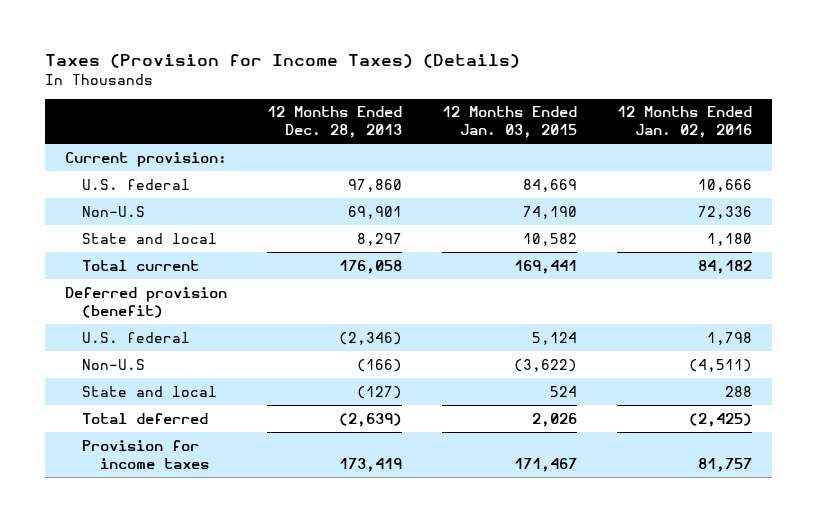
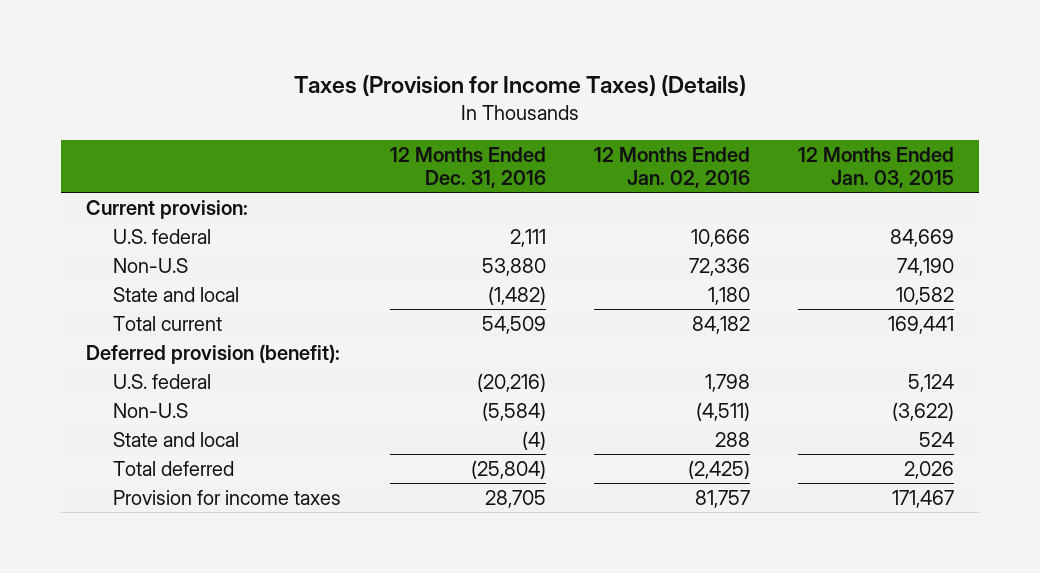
- | 12 Months Ended Dec. 28, 2013 | 12 Months Ended Jan. 03, 2015 | 12 Months Ended Jan. 02, 2016
+ | 12 Months Ended Dec. 31, 2016 | 12 Months Ended Jan. 02, 2016 | 12 Months Ended Jan. 03, 2015
- Deferred provision (benefit)
+ Deferred provision (benefit):

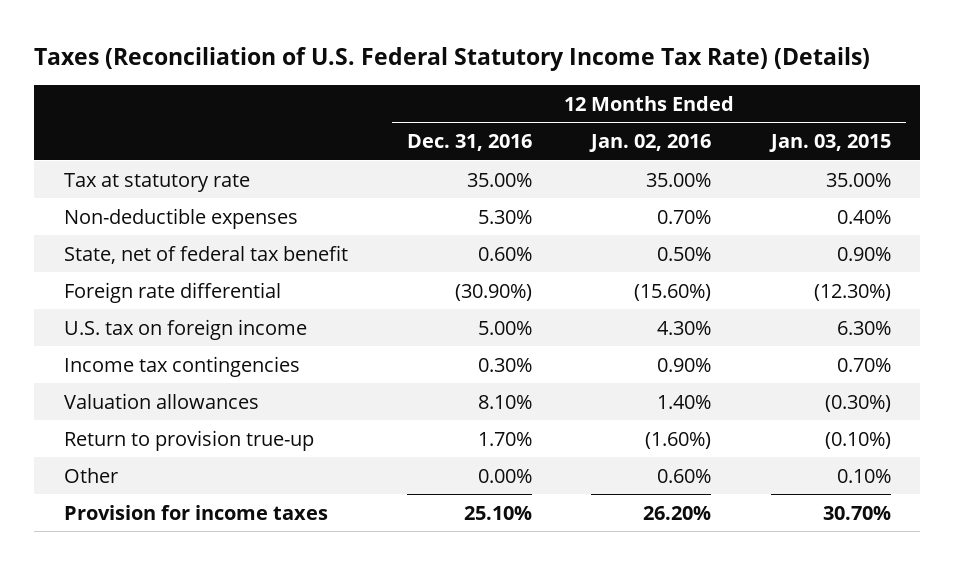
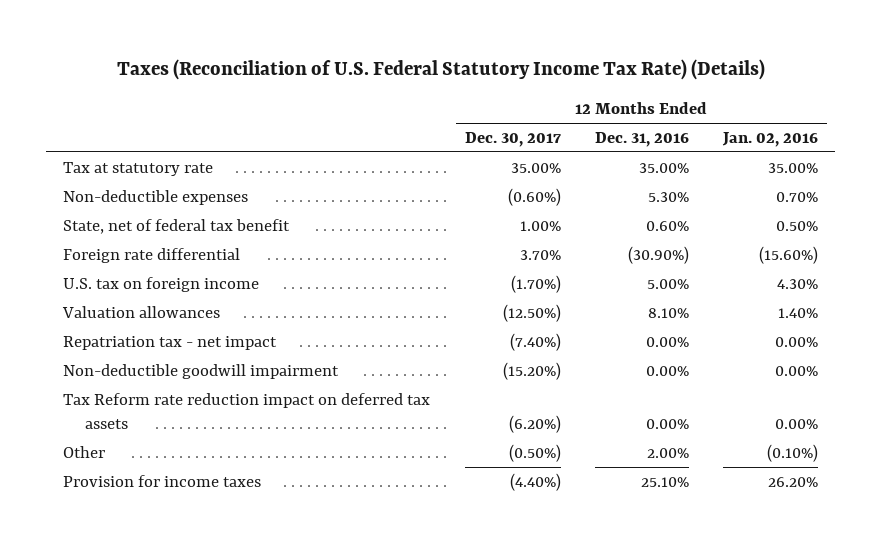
- | 12 Months Ended Dec. 31, 2016 | 12 Months Ended Jan. 02, 2016 | 12 Months Ended Jan. 03, 2015
+ | 12 Months Ended Dec. 30, 2017 | 12 Months Ended Dec. 31, 2016 | 12 Months Ended Jan. 02, 2016
- Income tax contingencies | 0.30% | 0.90% | 0.70%
- Return to provision true-up | 1.70% | (1.60%) | (0.10%)
- Other | 0.00% | 0.60% | 0.10%
+ Repatriation tax - net impact | (7.40%) | 0.00% | 0.00%
+ Non-deductible goodwill impairment | (15.20%) | 0.00% | 0.00%
+ Tax Reform rate reduction impact on deferred tax assets | (6.20%) | 0.00% | 0.00%
+ Other | (0.50%) | 2.00% | (0.10%)

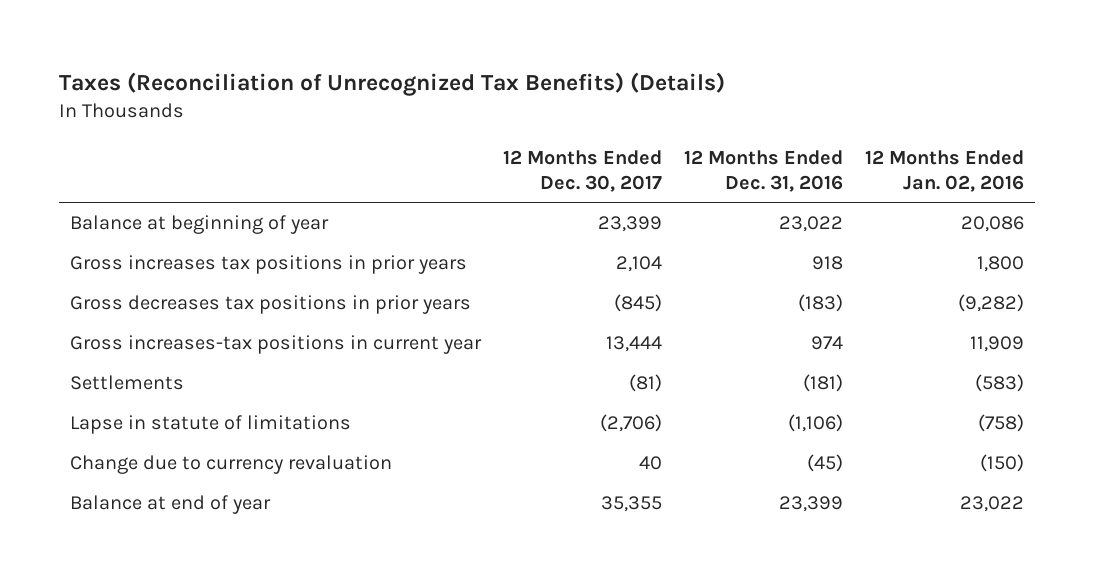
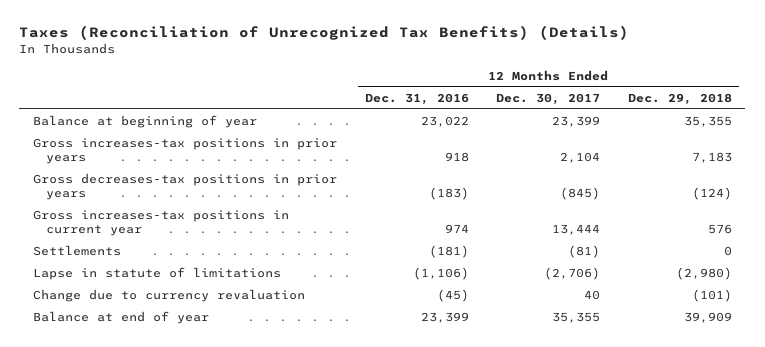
- | 12 Months Ended Dec. 30, 2017 | 12 Months Ended Dec. 31, 2016 | 12 Months Ended Jan. 02, 2016
+ | 12 Months Ended Dec. 31, 2016 | 12 Months Ended Dec. 30, 2017 | 12 Months Ended Dec. 29, 2018
- Gross increases tax positions in prior years | 2,104 | 918 | 1,800
- Gross decreases tax positions in prior years | (845) | (183) | (9,282)
+ Gross increases-tax positions in prior years | 918 | 2,104 | 7,183
+ Gross decreases-tax positions in prior years | (183) | (845) | (124)

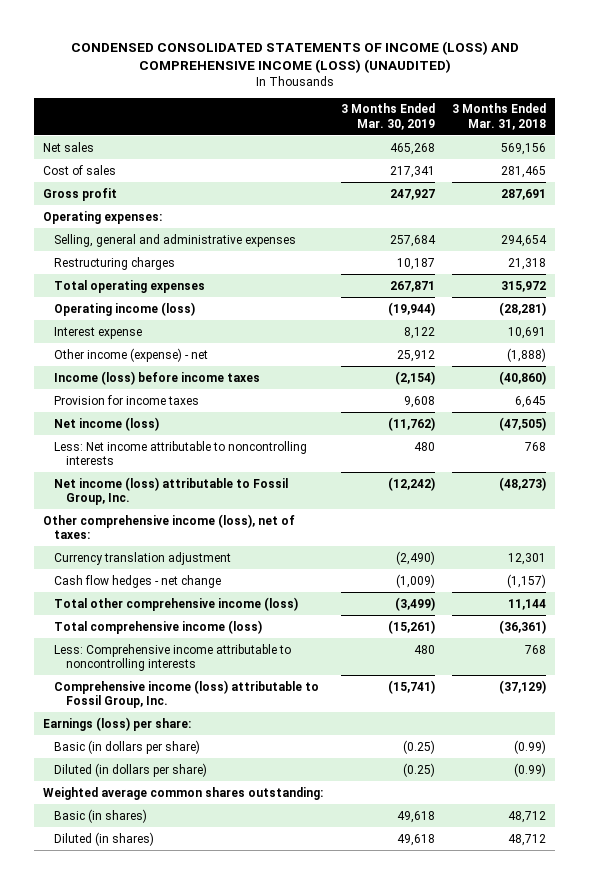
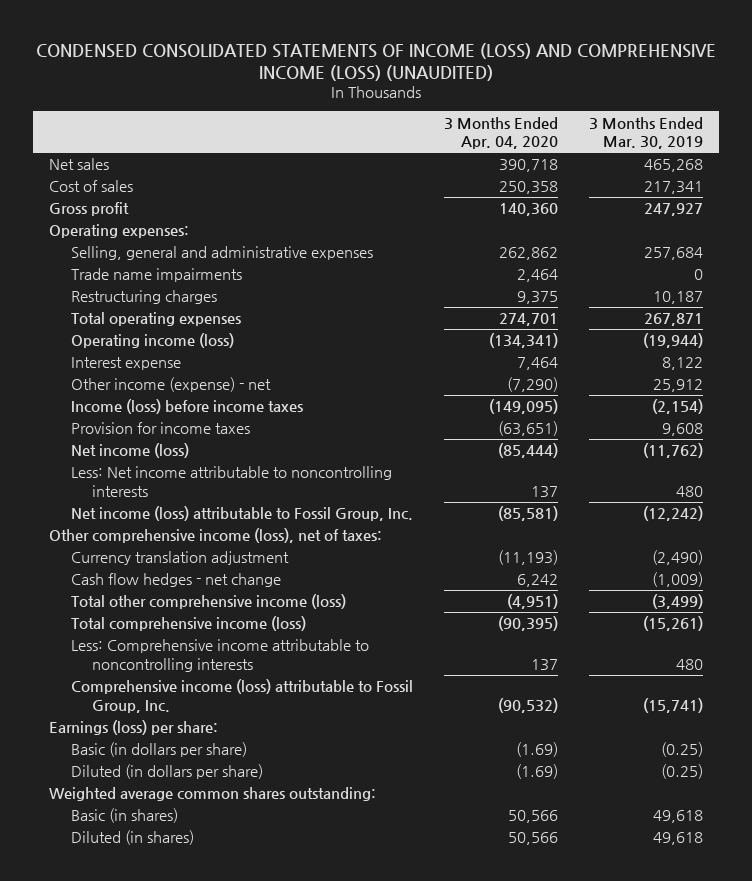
- | 3 Months Ended Mar. 30, 2019 | 3 Months Ended Mar. 31, 2018
+ | 3 Months Ended Apr. 04, 2020 | 3 Months Ended Mar. 30, 2019
+ Trade name impairments | 2,464 | 0

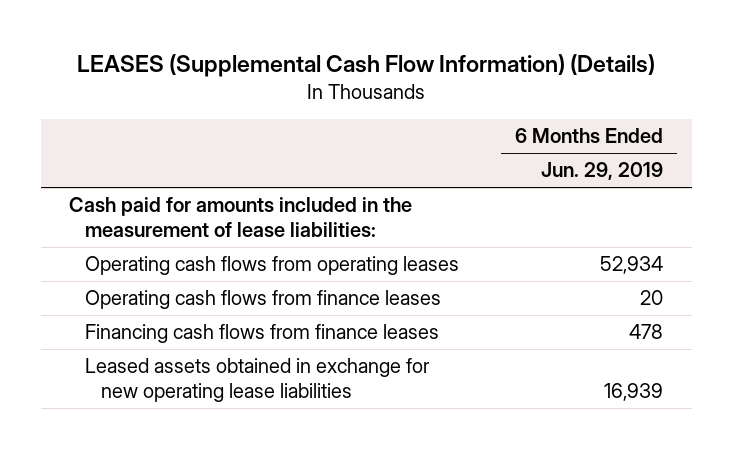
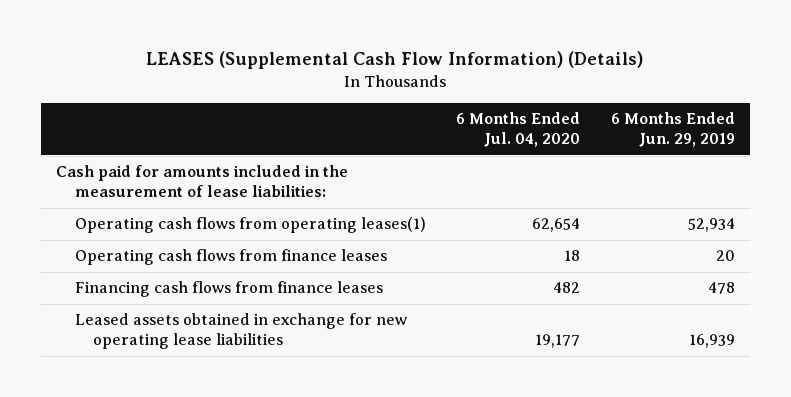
- | 6 Months Ended Jun. 29, 2019
+ | 6 Months Ended Jul. 04, 2020 | 6 Months Ended Jun. 29, 2019
- Operating cash flows from operating leases | 52,934
+ Operating cash flows from operating leases(1) | 62,654 | 52,934

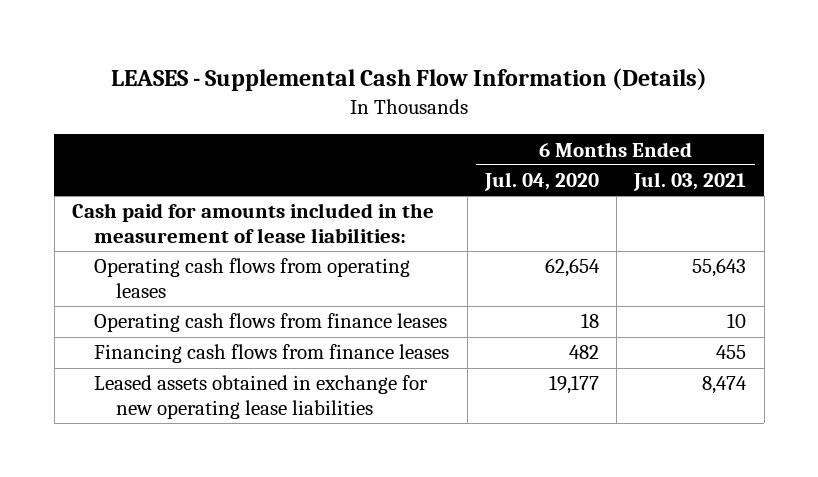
- LEASES (Supplemental Cash Flow Information) (Details)
+ LEASES - Supplemental Cash Flow Information (Details)
- | 6 Months Ended Jul. 04, 2020 | 6 Months Ended Jun. 29, 2019
+ | 6 Months Ended Jul. 04, 2020 | 6 Months Ended Jul. 03, 2021
- Operating cash flows from operating leases(1) | 62,654 | 52,934
+ Operating cash flows from operating leases | 62,654 | 55,643

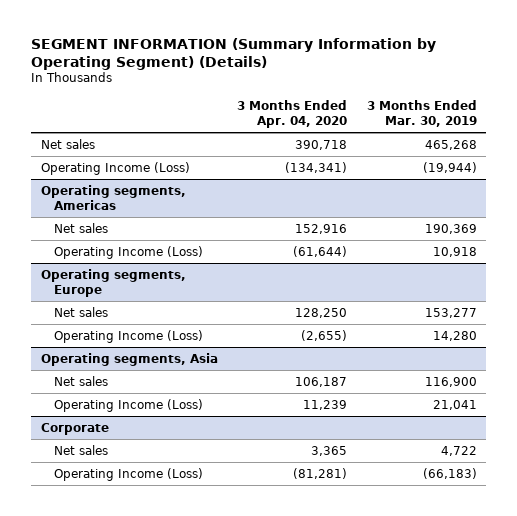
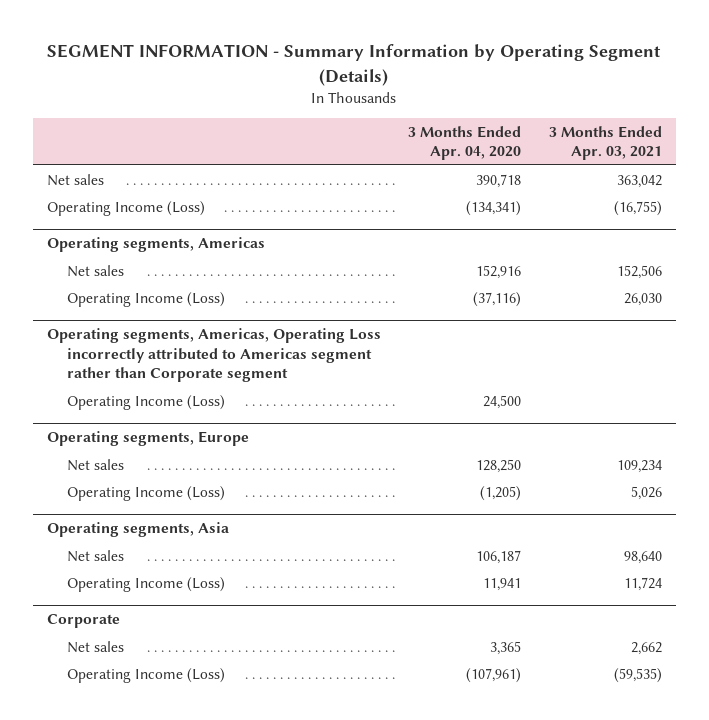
- SEGMENT INFORMATION (Summary Information by Operating Segment) (Details)
+ SEGMENT INFORMATION - Summary Information by Operating Segment (Details)
- | 3 Months Ended Apr. 04, 2020 | 3 Months Ended Mar. 30, 2019
+ | 3 Months Ended Apr. 04, 2020 | 3 Months Ended Apr. 03, 2021
@ Operating segments, Americas
- Operating Income (Loss) | (61,644) | 10,918
+ Operating Income (Loss) | (37,116) | 26,030
+ Operating segments, Americas, Operating Loss incorrectly attributed to Americas segment rather than Corporate segment
+ Operating Income (Loss) | 24,500 |
@ Operating segments, Europe
- Operating Income (Loss) | (2,655) | 14,280
+ Operating Income (Loss) | (1,205) | 5,026
@ Operating segments, Asia
- Operating Income (Loss) | 11,239 | 21,041
+ Operating Income (Loss) | 11,941 | 11,724
@ Corporate
- Operating Income (Loss) | (81,281) | (66,183)
+ Operating Income (Loss) | (107,961) | (59,535)

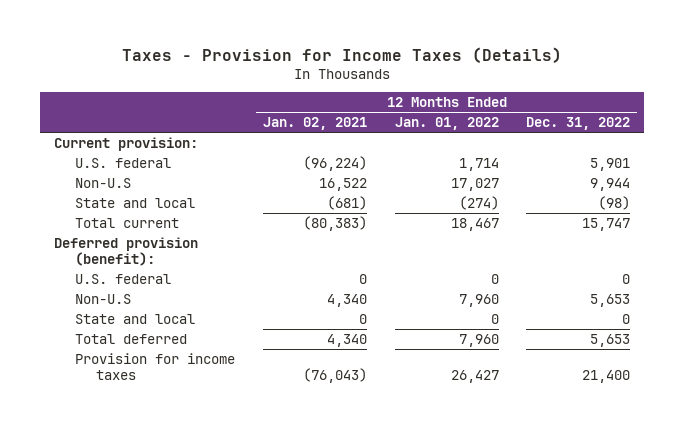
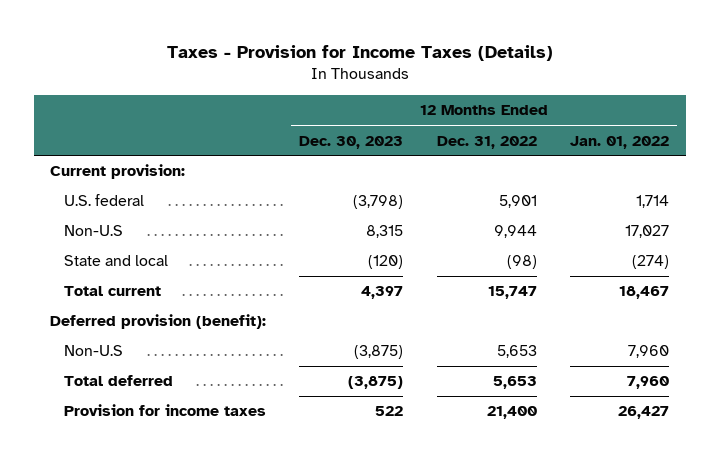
- | 12 Months Ended Jan. 02, 2021 | 12 Months Ended Jan. 01, 2022 | 12 Months Ended Dec. 31, 2022
+ | 12 Months Ended Dec. 30, 2023 | 12 Months Ended Dec. 31, 2022 | 12 Months Ended Jan. 01, 2022
- U.S. federal | 0 | 0 | 0
- State and local | 0 | 0 | 0

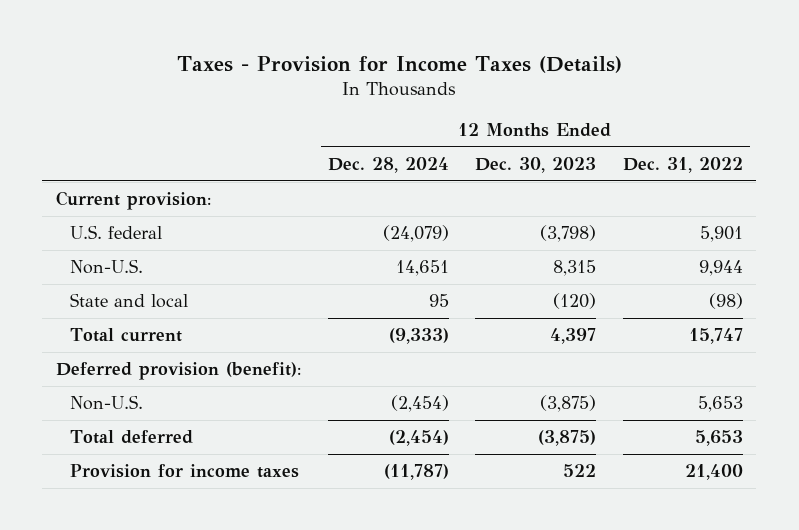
- | 12 Months Ended Dec. 30, 2023 | 12 Months Ended Dec. 31, 2022 | 12 Months Ended Jan. 01, 2022
+ | 12 Months Ended Dec. 28, 2024 | 12 Months Ended Dec. 30, 2023 | 12 Months Ended Dec. 31, 2022
- Non-U.S | 8,315 | 9,944 | 17,027
+ Non-U.S. | 14,651 | 8,315 | 9,944
- Non-U.S | (3,875) | 5,653 | 7,960
+ Non-U.S. | (2,454) | (3,875) | 5,653

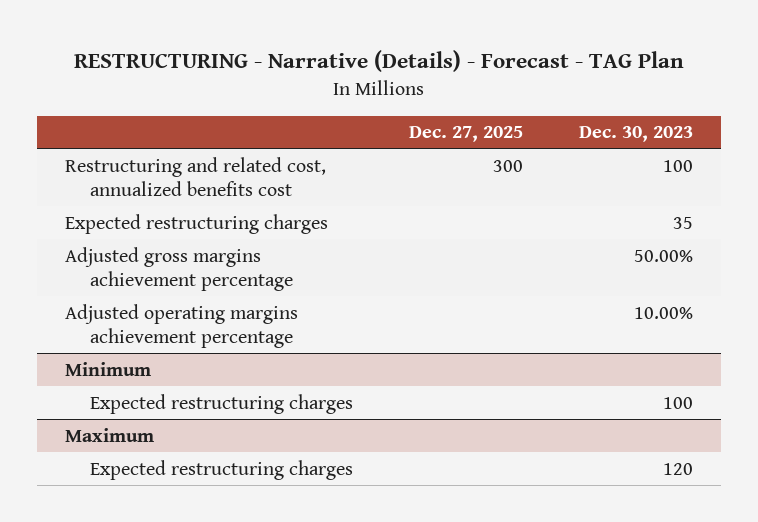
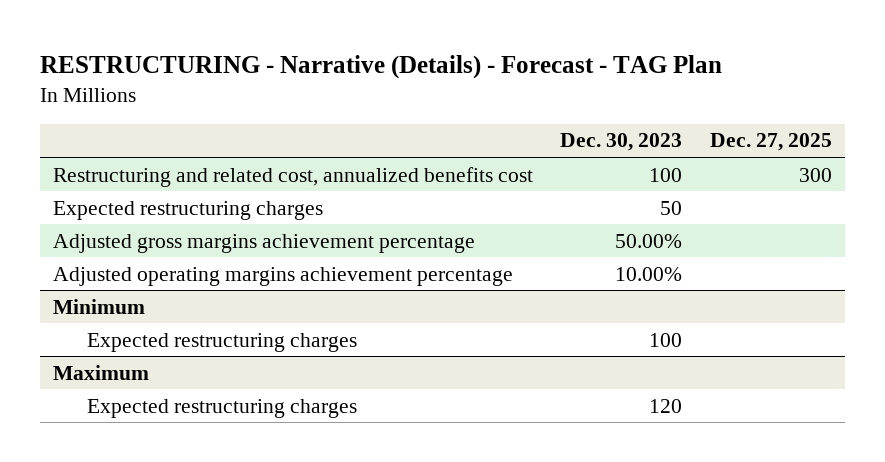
- | Dec. 27, 2025 | Dec. 30, 2023
+ | Dec. 30, 2023 | Dec. 27, 2025
- Expected restructuring charges | | 35
+ Expected restructuring charges | 50 |

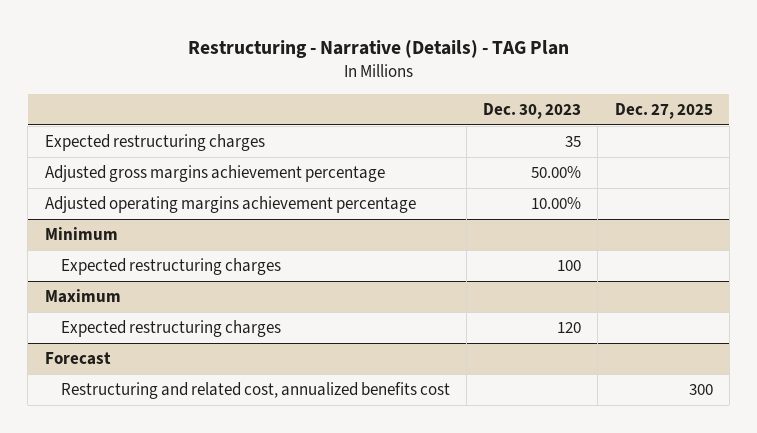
- RESTRUCTURING - Narrative (Details) - Forecast - TAG Plan
+ Restructuring - Narrative (Details) - TAG Plan
- Restructuring and related cost, annualized benefits cost | 100 | 300
- Expected restructuring charges | 50 |
+ Expected restructuring charges | 35 |
+ Forecast
+ Restructuring and related cost, annualized benefits cost | | 300

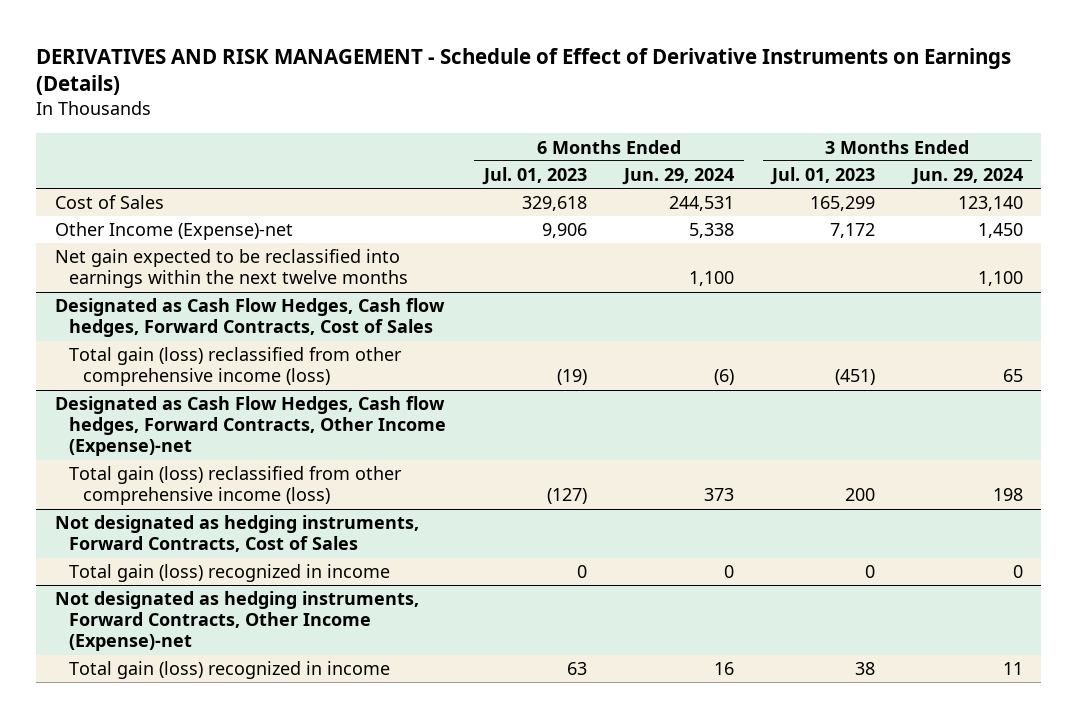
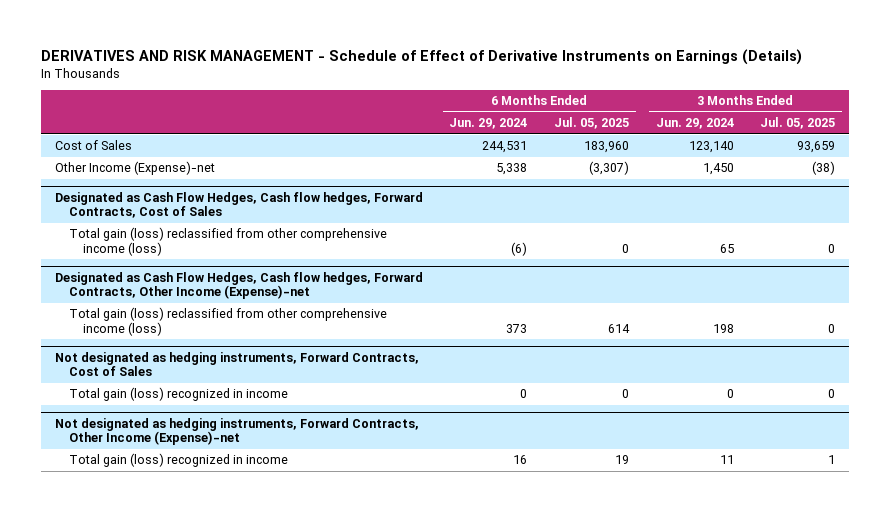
- | 6 Months Ended Jul. 01, 2023 | 6 Months Ended Jun. 29, 2024 | 3 Months Ended Jul. 01, 2023 | 3 Months Ended Jun. 29, 2024
+ | 6 Months Ended Jun. 29, 2024 | 6 Months Ended Jul. 05, 2025 | 3 Months Ended Jun. 29, 2024 | 3 Months Ended Jul. 05, 2025
- Net gain expected to be reclassified into earnings within the next twelve months | | 1,100 | | 1,100

